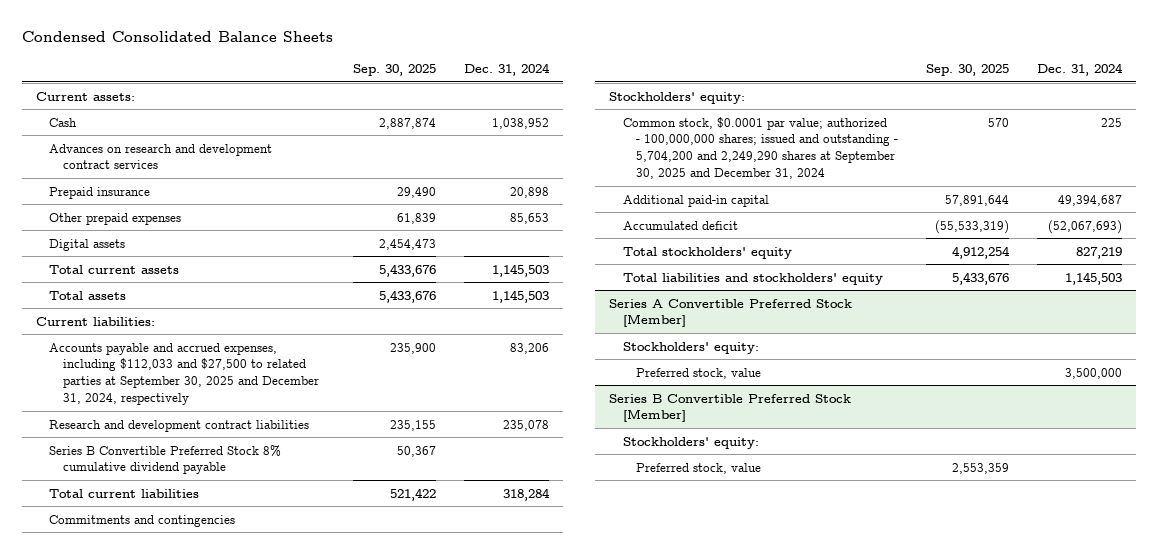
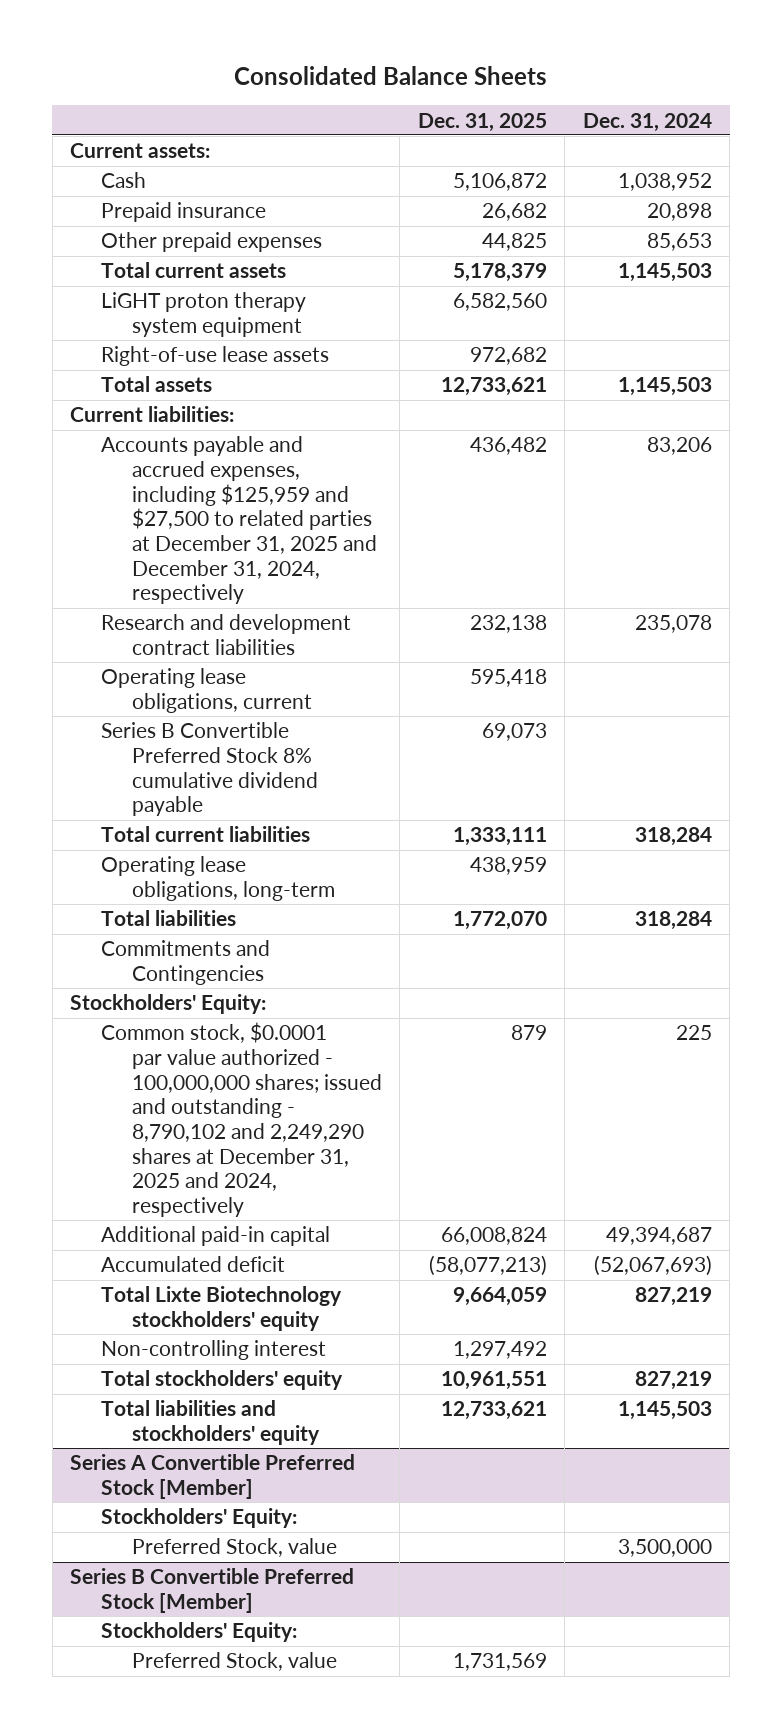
- Condensed Consolidated Balance Sheets
+ Consolidated Balance Sheets
- | Sep. 30, 2025 | Dec. 31, 2024
+ | Dec. 31, 2025 | Dec. 31, 2024
- Advances on research and development contract services
- Digital assets | 2,454,473 |
+ LiGHT proton therapy system equipment | 6,582,560 |
+ Right-of-use lease assets | 972,682 |
- Accounts payable and accrued expenses, including $112,033 and $27,500 to related parties at September 30, 2025 and December 31, 2024, respectively | 235,900 | 83,206
+ Accounts payable and accrued expenses, including $125,959 and $27,500 to related parties at December 31, 2025 and December 31, 2024, respectively | 436,482 | 83,206
+ Operating lease obligations, current | 595,418 |
- Commitments and contingencies
- Stockholders' equity:
- Common stock, $0.0001 par value; authorized - 100,000,000 shares; issued and outstanding - 5,704,200 and 2,249,290 shares at September 30, 2025 and December 31, 2024 | 570 | 225
+ Operating lease obligations, long-term | 438,959 |
+ Total liabilities | 1,772,070 | 318,284
+ Commitments and Contingencies
+ Stockholders' Equity:
+ Common stock, $0.0001 par value authorized - 100,000,000 shares; issued and outstanding - 8,790,102 and 2,249,290 shares at December 31, 2025 and 2024, respectively | 879 | 225
+ Total Lixte Biotechnology stockholders' equity | 9,664,059 | 827,219
+ Non-controlling interest | 1,297,492 |
@ Series A Convertible Preferred Stock [Member]
- Stockholders' equity:
- Preferred stock, value | | 3,500,000
+ Stockholders' Equity:
+ Preferred Stock, value | | 3,500,000
@ Series B Convertible Preferred Stock [Member]
- Stockholders' equity:
- Preferred stock, value | 2,553,359 |
+ Stockholders' Equity:
+ Preferred Stock, value | 1,731,569 |

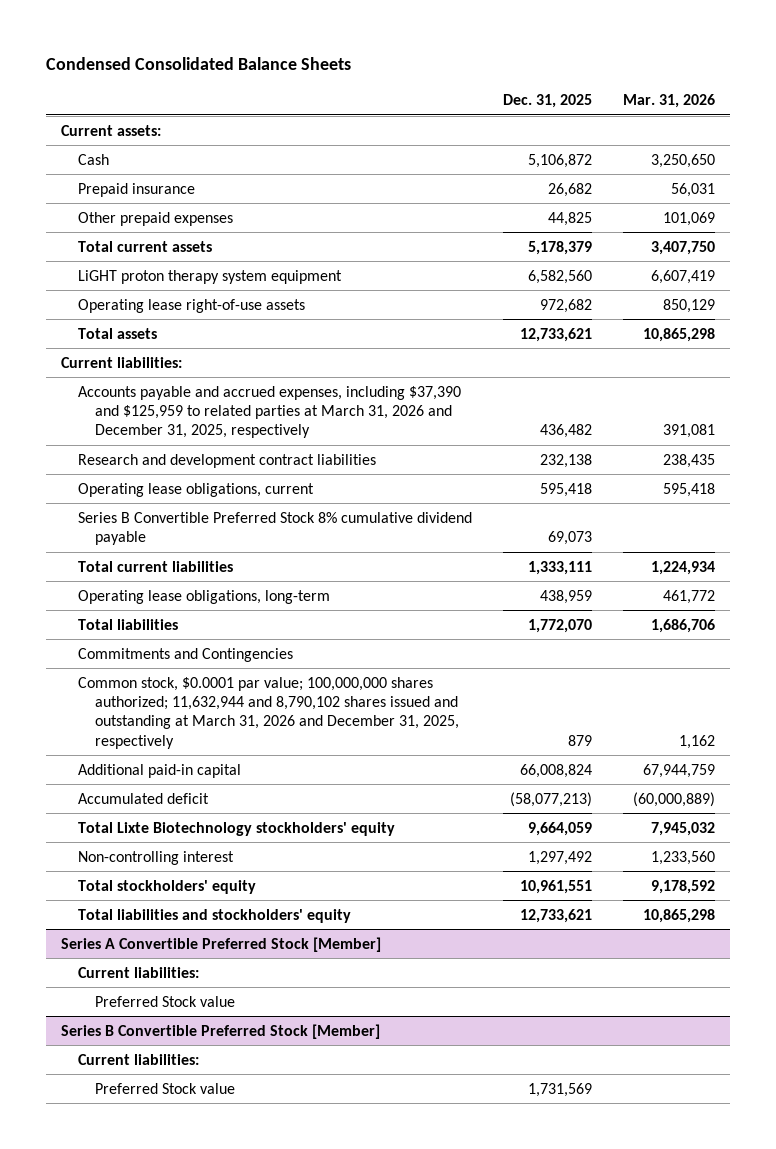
- Consolidated Balance Sheets
+ Condensed Consolidated Balance Sheets
- | Dec. 31, 2025 | Dec. 31, 2024
+ | Dec. 31, 2025 | Mar. 31, 2026
- Right-of-use lease assets | 972,682 |
+ Operating lease right-of-use assets | 972,682 | 850,129
- Accounts payable and accrued expenses, including $125,959 and $27,500 to related parties at December 31, 2025 and December 31, 2024, respectively | 436,482 | 83,206
+ Accounts payable and accrued expenses, including $37,390 and $125,959 to related parties at March 31, 2026 and December 31, 2025, respectively | 436,482 | 391,081
- Stockholders' Equity:
- Common stock, $0.0001 par value authorized - 100,000,000 shares; issued and outstanding - 8,790,102 and 2,249,290 shares at December 31, 2025 and 2024, respectively | 879 | 225
+ Common stock, $0.0001 par value; 100,000,000 shares authorized; 11,632,944 and 8,790,102 shares issued and outstanding at March 31, 2026 and December 31, 2025, respectively | 879 | 1,162
@ Series A Convertible Preferred Stock [Member]
- Stockholders' Equity:
- Preferred Stock, value | | 3,500,000
+ Current liabilities:
+ Preferred Stock value
@ Series B Convertible Preferred Stock [Member]
- Stockholders' Equity:
- Preferred Stock, value | 1,731,569 |
+ Current liabilities:
+ Preferred Stock value | 1,731,569 |

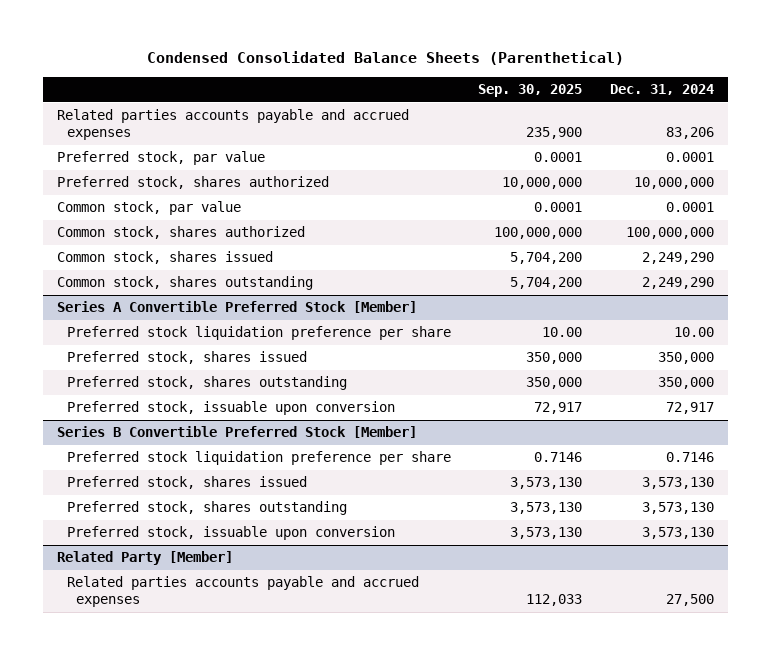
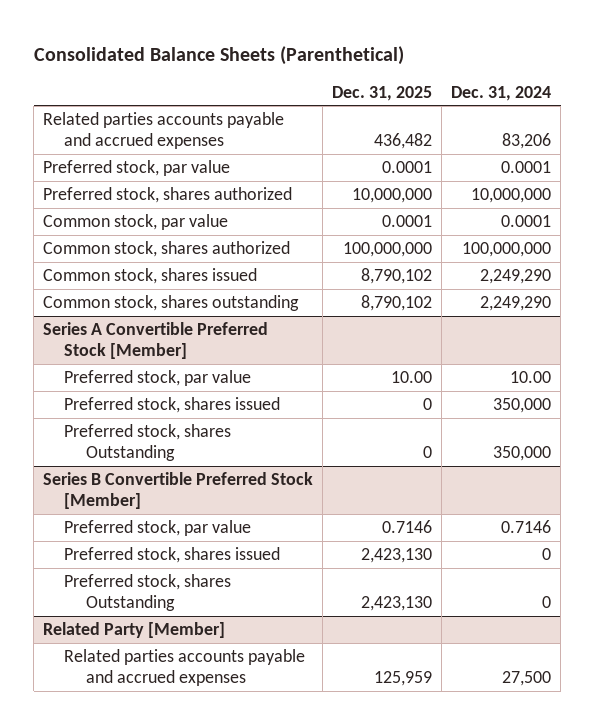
- Condensed Consolidated Balance Sheets (Parenthetical)
+ Consolidated Balance Sheets (Parenthetical)
- | Sep. 30, 2025 | Dec. 31, 2024
+ | Dec. 31, 2025 | Dec. 31, 2024
@ Series A Convertible Preferred Stock [Member]
- Preferred stock liquidation preference per share | 10.00 | 10.00
+ Preferred stock, par value | 10.00 | 10.00
- Preferred stock, shares outstanding | 350,000 | 350,000
- Preferred stock, issuable upon conversion | 72,917 | 72,917
+ Preferred stock, shares Outstanding | 0 | 350,000
@ Series B Convertible Preferred Stock [Member]
- Preferred stock liquidation preference per share | 0.7146 | 0.7146
- Preferred stock, shares issued | 3,573,130 | 3,573,130
- Preferred stock, shares outstanding | 3,573,130 | 3,573,130
- Preferred stock, issuable upon conversion | 3,573,130 | 3,573,130
+ Preferred stock, par value | 0.7146 | 0.7146
+ Preferred stock, shares issued | 2,423,130 | 0
+ Preferred stock, shares Outstanding | 2,423,130 | 0

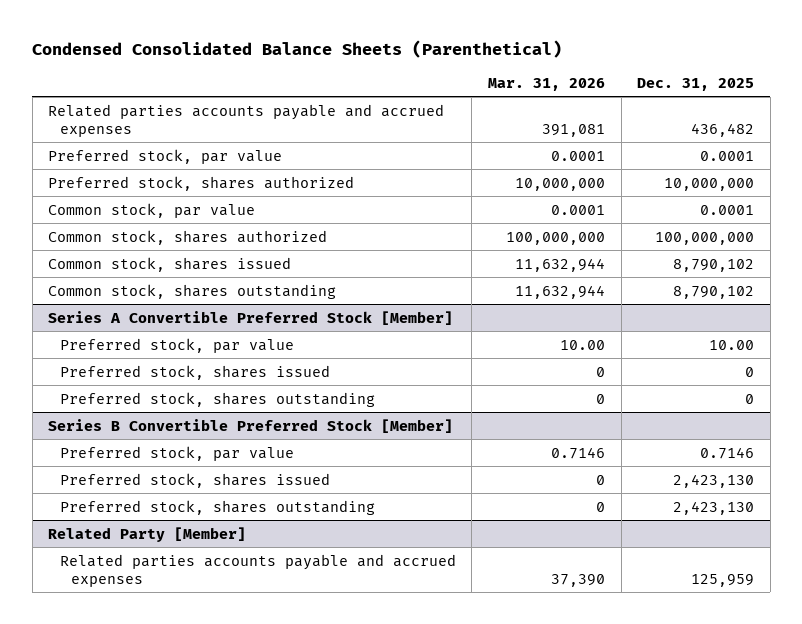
- Consolidated Balance Sheets (Parenthetical)
+ Condensed Consolidated Balance Sheets (Parenthetical)
- | Dec. 31, 2025 | Dec. 31, 2024
+ | Mar. 31, 2026 | Dec. 31, 2025
@ Series A Convertible Preferred Stock [Member]
- Preferred stock, shares Outstanding | 0 | 350,000
+ Preferred stock, shares outstanding | 0 | 0
@ Series B Convertible Preferred Stock [Member]
- Preferred stock, shares Outstanding | 2,423,130 | 0
+ Preferred stock, shares outstanding | 0 | 2,423,130

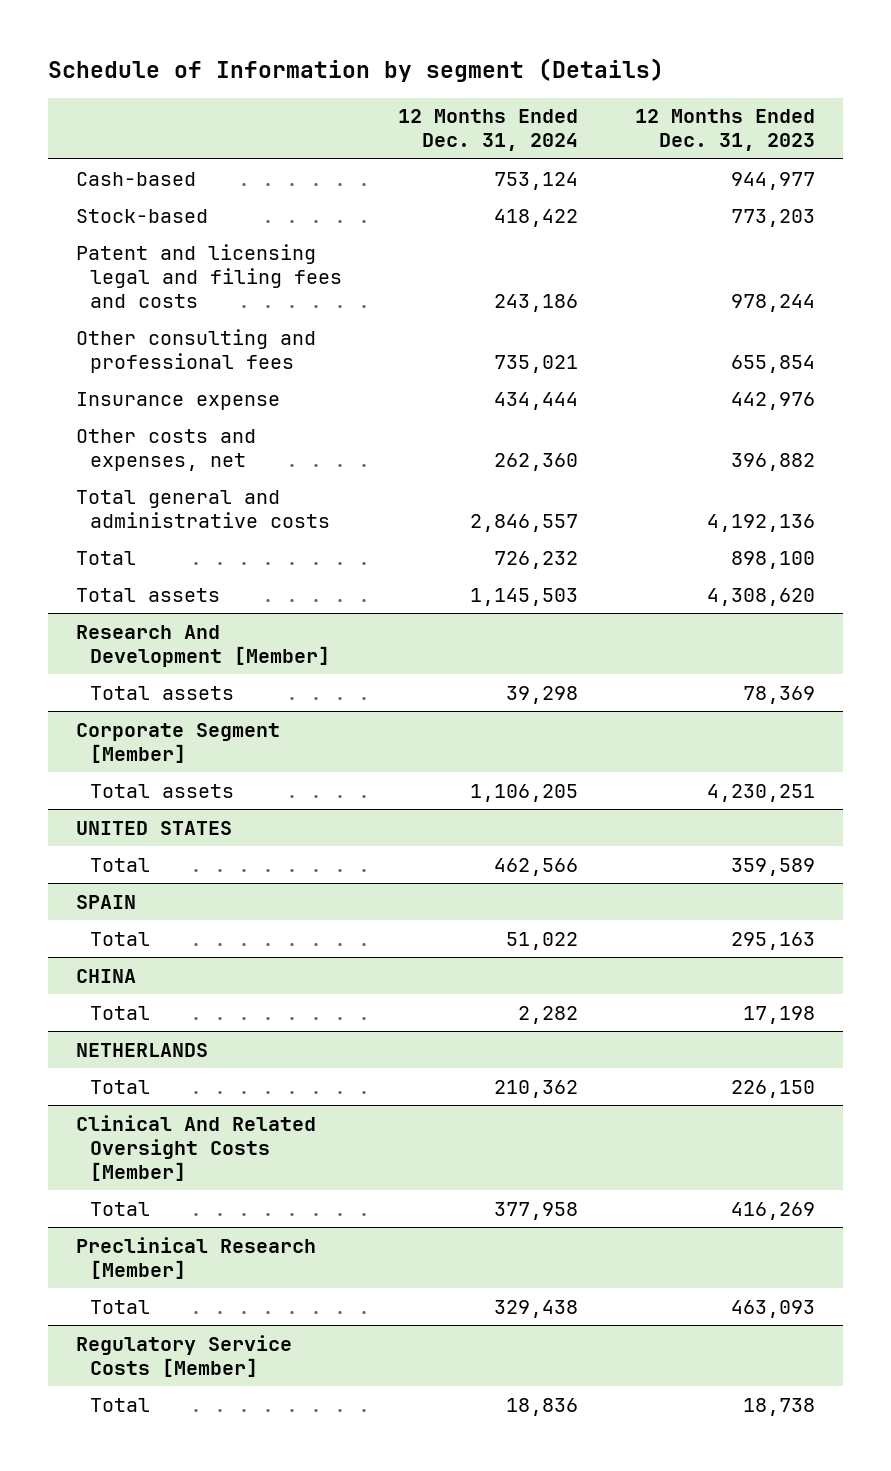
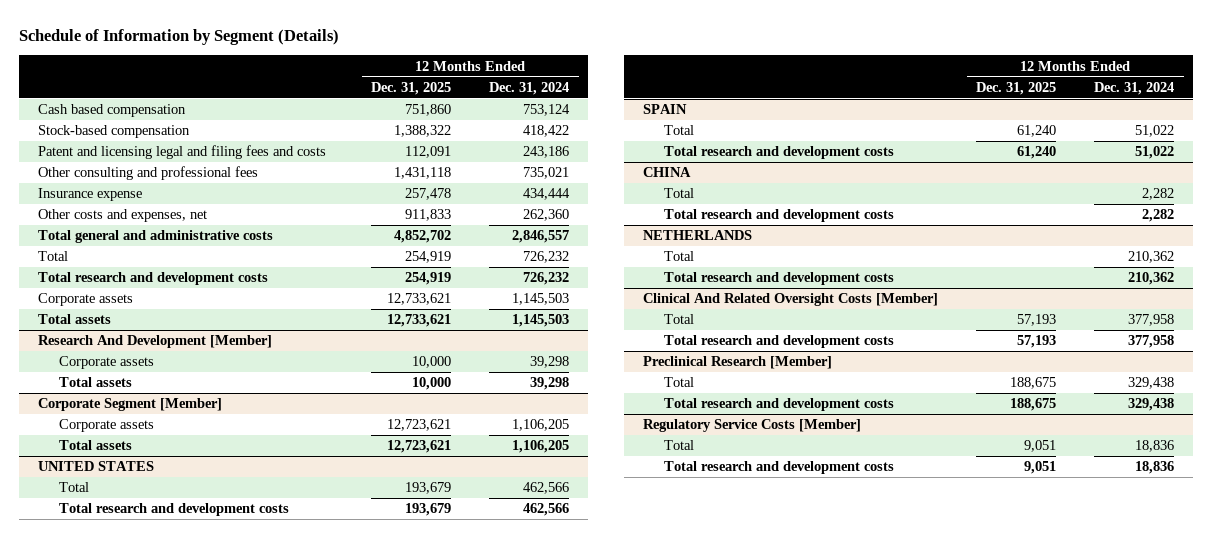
- Schedule of Information by segment (Details)
+ Schedule of Information by Segment (Details)
- | 12 Months Ended Dec. 31, 2024 | 12 Months Ended Dec. 31, 2023
+ | 12 Months Ended Dec. 31, 2025 | 12 Months Ended Dec. 31, 2024
- Cash-based | 753,124 | 944,977
- Stock-based | 418,422 | 773,203
+ Cash based compensation | 751,860 | 753,124
+ Stock-based compensation | 1,388,322 | 418,422
+ Total research and development costs | 254,919 | 726,232
+ Corporate assets | 12,733,621 | 1,145,503
@ Research And Development [Member]
+ Corporate assets | 10,000 | 39,298
@ Corporate Segment [Member]
+ Corporate assets | 12,723,621 | 1,106,205
@ UNITED STATES
+ Total research and development costs | 193,679 | 462,566
@ SPAIN
+ Total research and development costs | 61,240 | 51,022
@ CHINA
+ Total research and development costs | | 2,282
@ NETHERLANDS
+ Total research and development costs | | 210,362
@ Clinical And Related Oversight Costs [Member]
+ Total research and development costs | 57,193 | 377,958
@ Preclinical Research [Member]
+ Total research and development costs | 188,675 | 329,438
@ Regulatory Service Costs [Member]
+ Total research and development costs | 9,051 | 18,836

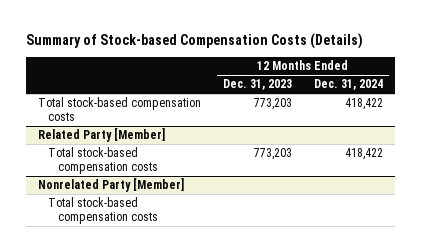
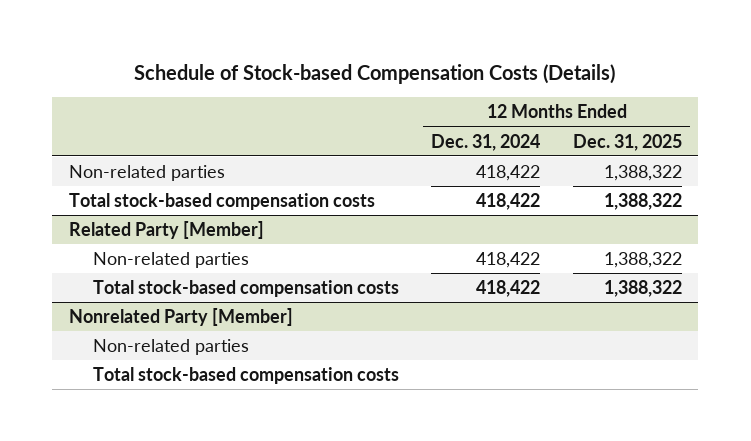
- Summary of Stock-based Compensation Costs (Details)
+ Schedule of Stock-based Compensation Costs (Details)
- | 12 Months Ended Dec. 31, 2023 | 12 Months Ended Dec. 31, 2024
+ | 12 Months Ended Dec. 31, 2024 | 12 Months Ended Dec. 31, 2025
+ Non-related parties | 418,422 | 1,388,322
@ Related Party [Member]
+ Non-related parties | 418,422 | 1,388,322
@ Nonrelated Party [Member]
+ Non-related parties

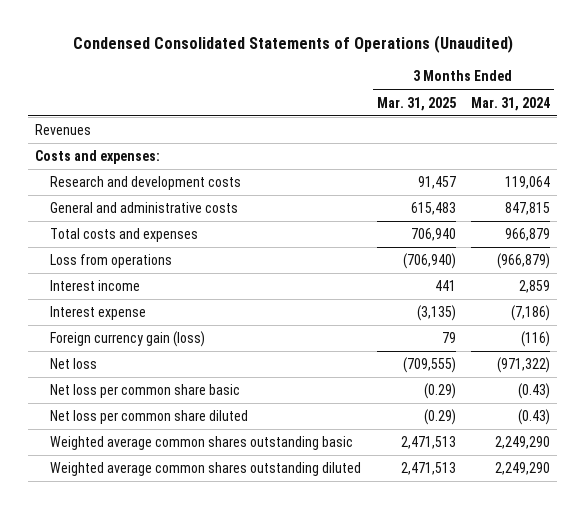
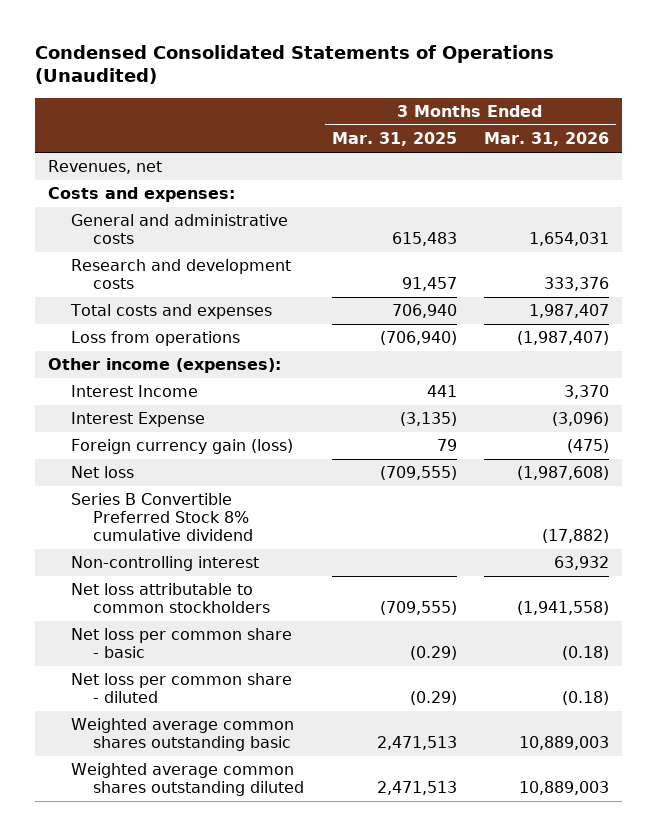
- | 3 Months Ended Mar. 31, 2025 | 3 Months Ended Mar. 31, 2024
+ | 3 Months Ended Mar. 31, 2025 | 3 Months Ended Mar. 31, 2026
- Revenues
+ Revenues, net
moved down: Research and development costs | 91,457 | 333,376
- Interest income | 441 | 2,859
- Interest expense | (3,135) | (7,186)
+ Other income (expenses):
+ Interest Income | 441 | 3,370
+ Interest Expense | (3,135) | (3,096)
- Net loss per common share basic | (0.29) | (0.43)
- Net loss per common share diluted | (0.29) | (0.43)
+ Series B Convertible Preferred Stock 8% cumulative dividend | | (17,882)
+ Non-controlling interest | | 63,932
+ Net loss attributable to common stockholders | (709,555) | (1,941,558)
+ Net loss per common share - basic | (0.29) | (0.18)
+ Net loss per common share - diluted | (0.29) | (0.18)

